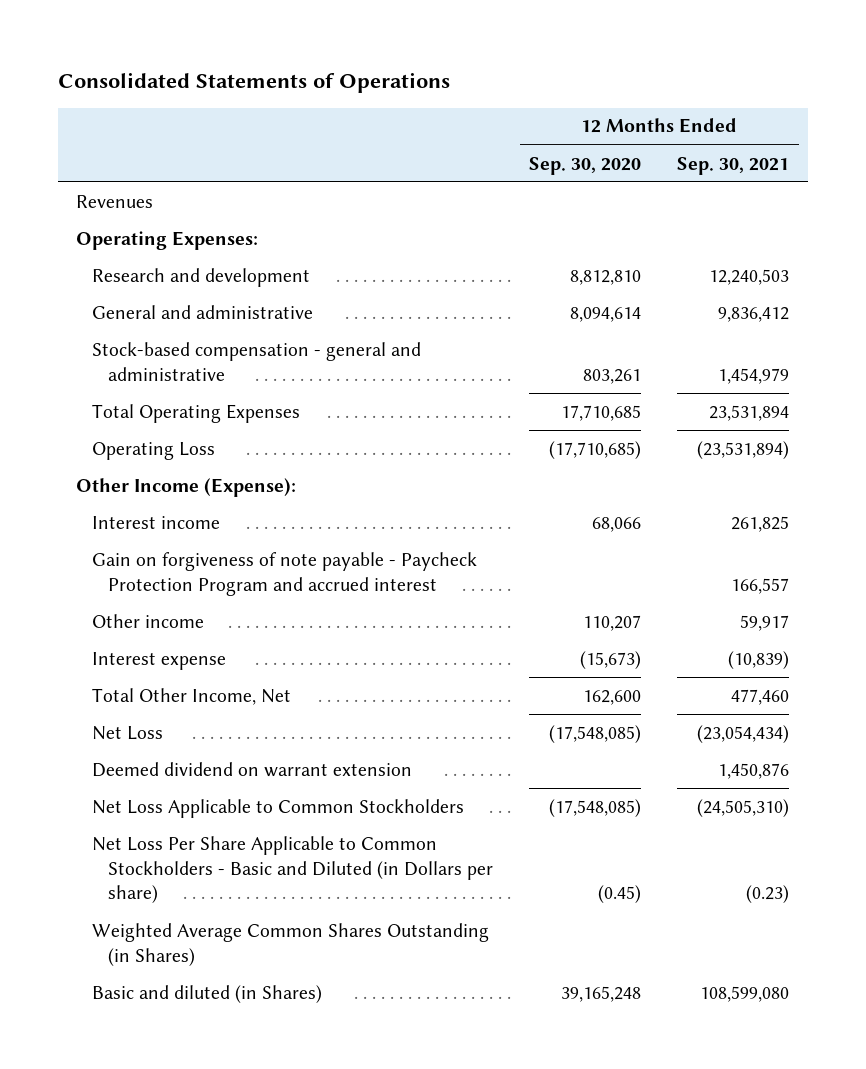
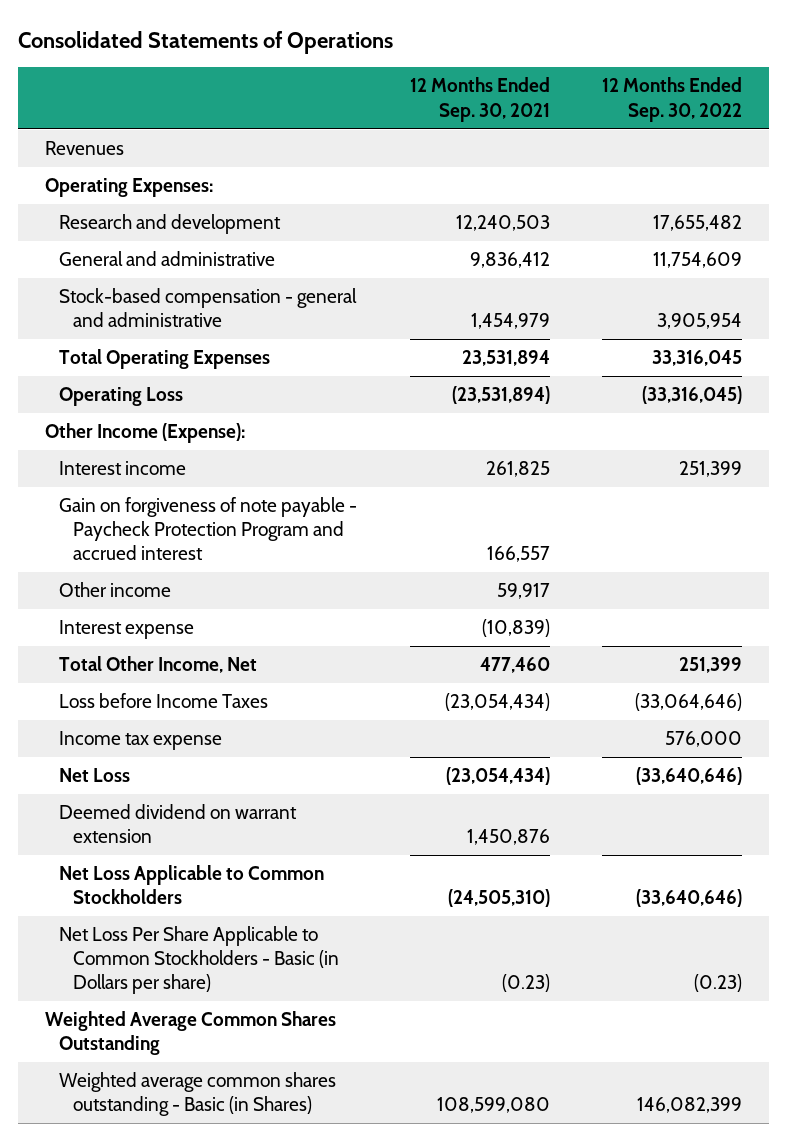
- | 12 Months Ended Sep. 30, 2020 | 12 Months Ended Sep. 30, 2021
+ | 12 Months Ended Sep. 30, 2021 | 12 Months Ended Sep. 30, 2022
+ Loss before Income Taxes | (23,054,434) | (33,064,646)
+ Income tax expense | | 576,000
- Net Loss Per Share Applicable to Common Stockholders - Basic and Diluted (in Dollars per share) | (0.45) | (0.23)
- Weighted Average Common Shares Outstanding (in Shares)
- Basic and diluted (in Shares) | 39,165,248 | 108,599,080
+ Net Loss Per Share Applicable to Common Stockholders - Basic (in Dollars per share) | (0.23) | (0.23)
+ Weighted Average Common Shares Outstanding
+ Weighted average common shares outstanding - Basic (in Shares) | 108,599,080 | 146,082,399

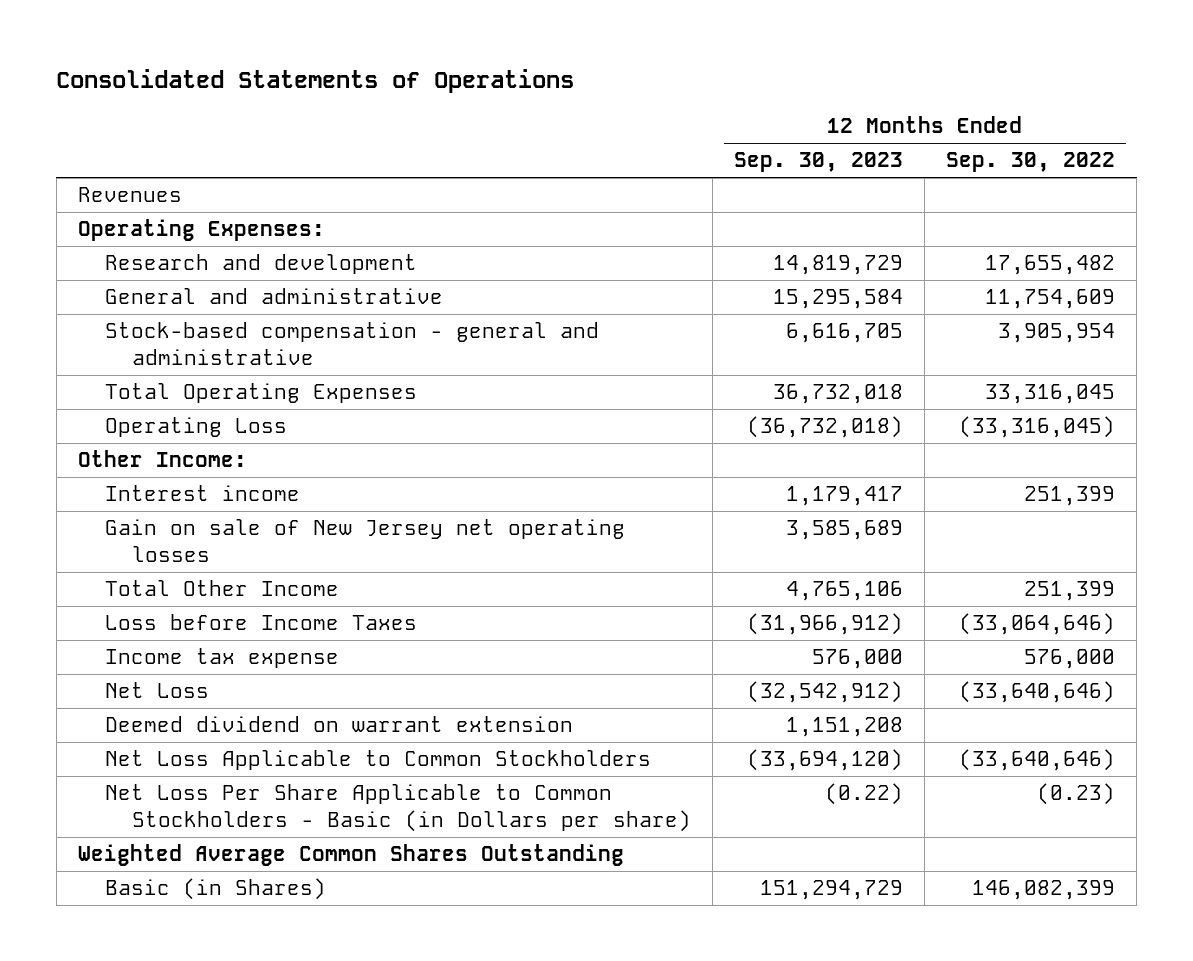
- | 12 Months Ended Sep. 30, 2021 | 12 Months Ended Sep. 30, 2022
+ | 12 Months Ended Sep. 30, 2023 | 12 Months Ended Sep. 30, 2022
- Other Income (Expense):
+ Other Income:
- Gain on forgiveness of note payable - Paycheck Protection Program and accrued interest | 166,557 |
- Other income | 59,917 |
- Interest expense | (10,839) |
- Total Other Income, Net | 477,460 | 251,399
+ Gain on sale of New Jersey net operating losses | 3,585,689 |
+ Total Other Income | 4,765,106 | 251,399
- Weighted average common shares outstanding - Basic (in Shares) | 108,599,080 | 146,082,399
+ Basic (in Shares) | 151,294,729 | 146,082,399

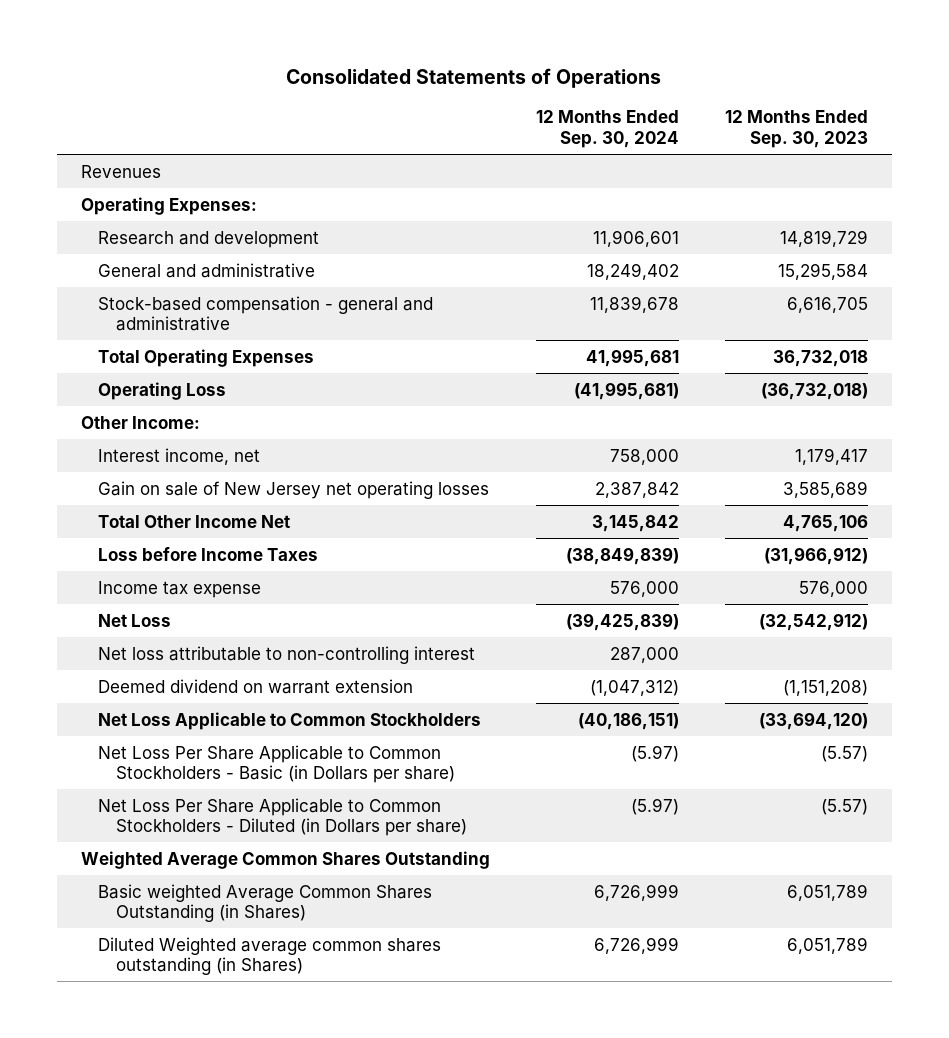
- | 12 Months Ended Sep. 30, 2023 | 12 Months Ended Sep. 30, 2022
+ | 12 Months Ended Sep. 30, 2024 | 12 Months Ended Sep. 30, 2023
- Interest income | 1,179,417 | 251,399
+ Interest income, net | 758,000 | 1,179,417
- Total Other Income | 4,765,106 | 251,399
+ Total Other Income Net | 3,145,842 | 4,765,106
- Deemed dividend on warrant extension | 1,151,208 |
+ Net loss attributable to non-controlling interest | 287,000 |
+ Deemed dividend on warrant extension | (1,047,312) | (1,151,208)
- Net Loss Per Share Applicable to Common Stockholders - Basic (in Dollars per share) | (0.22) | (0.23)
+ Net Loss Per Share Applicable to Common Stockholders - Basic (in Dollars per share) | (5.97) | (5.57)
+ Net Loss Per Share Applicable to Common Stockholders - Diluted (in Dollars per share) | (5.97) | (5.57)
- Basic (in Shares) | 151,294,729 | 146,082,399
+ Basic weighted Average Common Shares Outstanding (in Shares) | 6,726,999 | 6,051,789
+ Diluted Weighted average common shares outstanding (in Shares) | 6,726,999 | 6,051,789

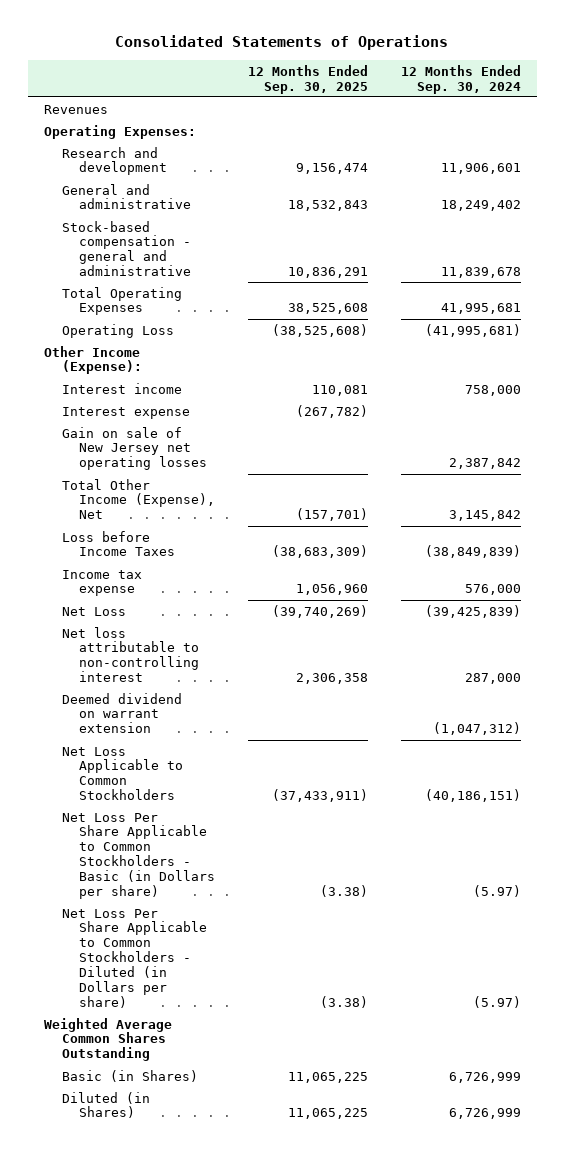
- | 12 Months Ended Sep. 30, 2024 | 12 Months Ended Sep. 30, 2023
+ | 12 Months Ended Sep. 30, 2025 | 12 Months Ended Sep. 30, 2024
- Other Income:
- Interest income, net | 758,000 | 1,179,417
+ Other Income (Expense):
+ Interest income | 110,081 | 758,000
+ Interest expense | (267,782) |
- Total Other Income Net | 3,145,842 | 4,765,106
+ Total Other Income (Expense), Net | (157,701) | 3,145,842
- Basic weighted Average Common Shares Outstanding (in Shares) | 6,726,999 | 6,051,789
- Diluted Weighted average common shares outstanding (in Shares) | 6,726,999 | 6,051,789
+ Basic (in Shares) | 11,065,225 | 6,726,999
+ Diluted (in Shares) | 11,065,225 | 6,726,999

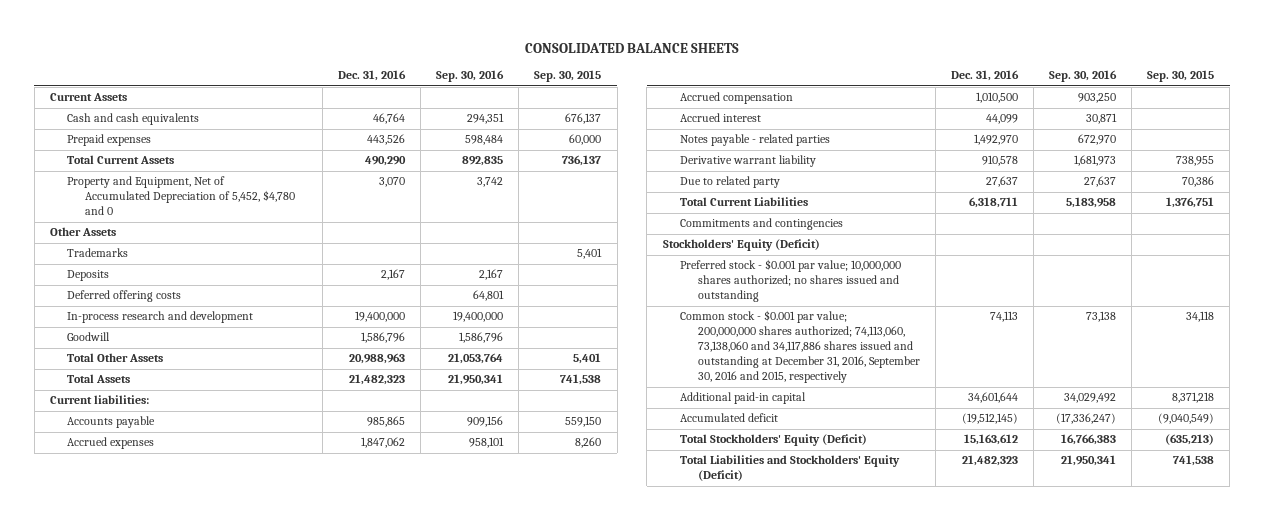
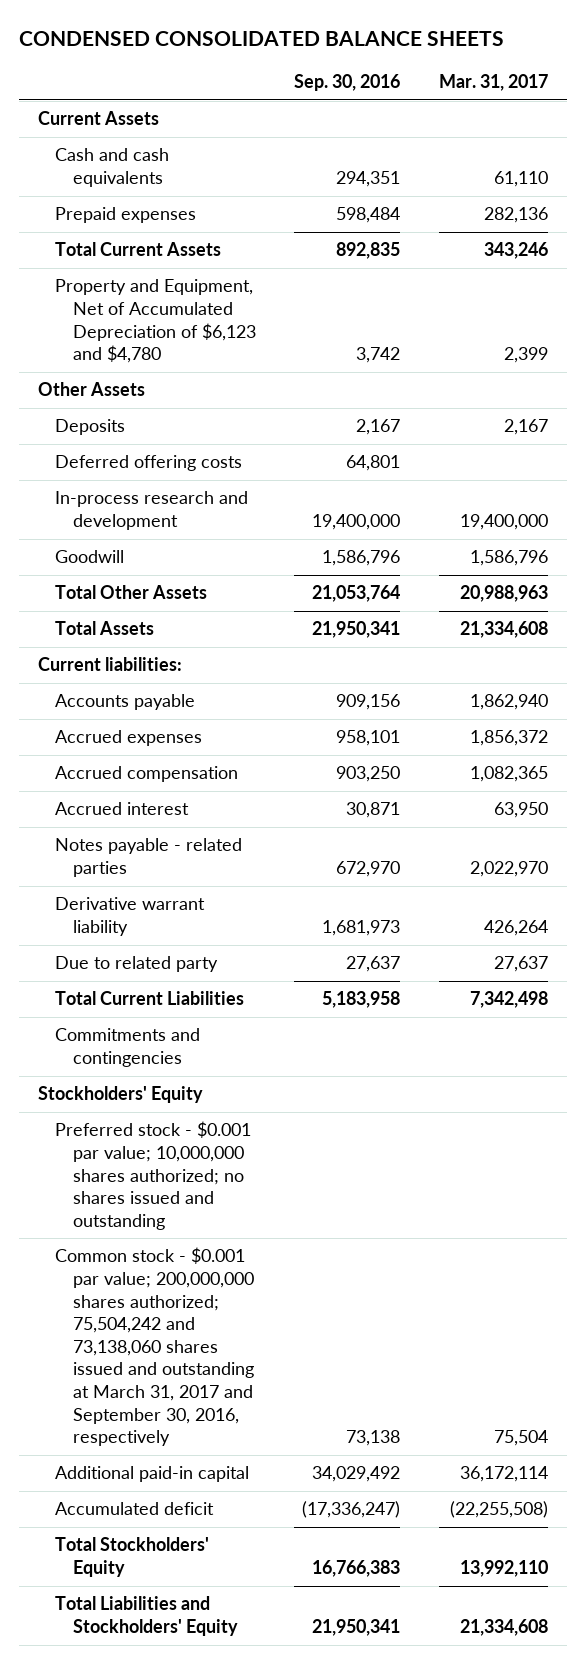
- CONSOLIDATED BALANCE SHEETS
+ CONDENSED CONSOLIDATED BALANCE SHEETS
- | Dec. 31, 2016 | Sep. 30, 2016 | Sep. 30, 2015
+ | Sep. 30, 2016 | Mar. 31, 2017
- Property and Equipment, Net of Accumulated Depreciation of 5,452, $4,780 and 0 | 3,070 | 3,742 |
+ Property and Equipment, Net of Accumulated Depreciation of $6,123 and $4,780 | 3,742 | 2,399
- Trademarks | | | 5,401
- Stockholders' Equity (Deficit)
+ Stockholders' Equity
- Common stock - $0.001 par value; 200,000,000 shares authorized; 74,113,060, 73,138,060 and 34,117,886 shares issued and outstanding at December 31, 2016, September 30, 2016 and 2015, respectively | 74,113 | 73,138 | 34,118
+ Common stock - $0.001 par value; 200,000,000 shares authorized; 75,504,242 and 73,138,060 shares issued and outstanding at March 31, 2017 and September 30, 2016, respectively | 73,138 | 75,504
- Total Stockholders' Equity (Deficit) | 15,163,612 | 16,766,383 | (635,213)
- Total Liabilities and Stockholders' Equity (Deficit) | 21,482,323 | 21,950,341 | 741,538
+ Total Stockholders' Equity | 16,766,383 | 13,992,110
+ Total Liabilities and Stockholders' Equity | 21,950,341 | 21,334,608

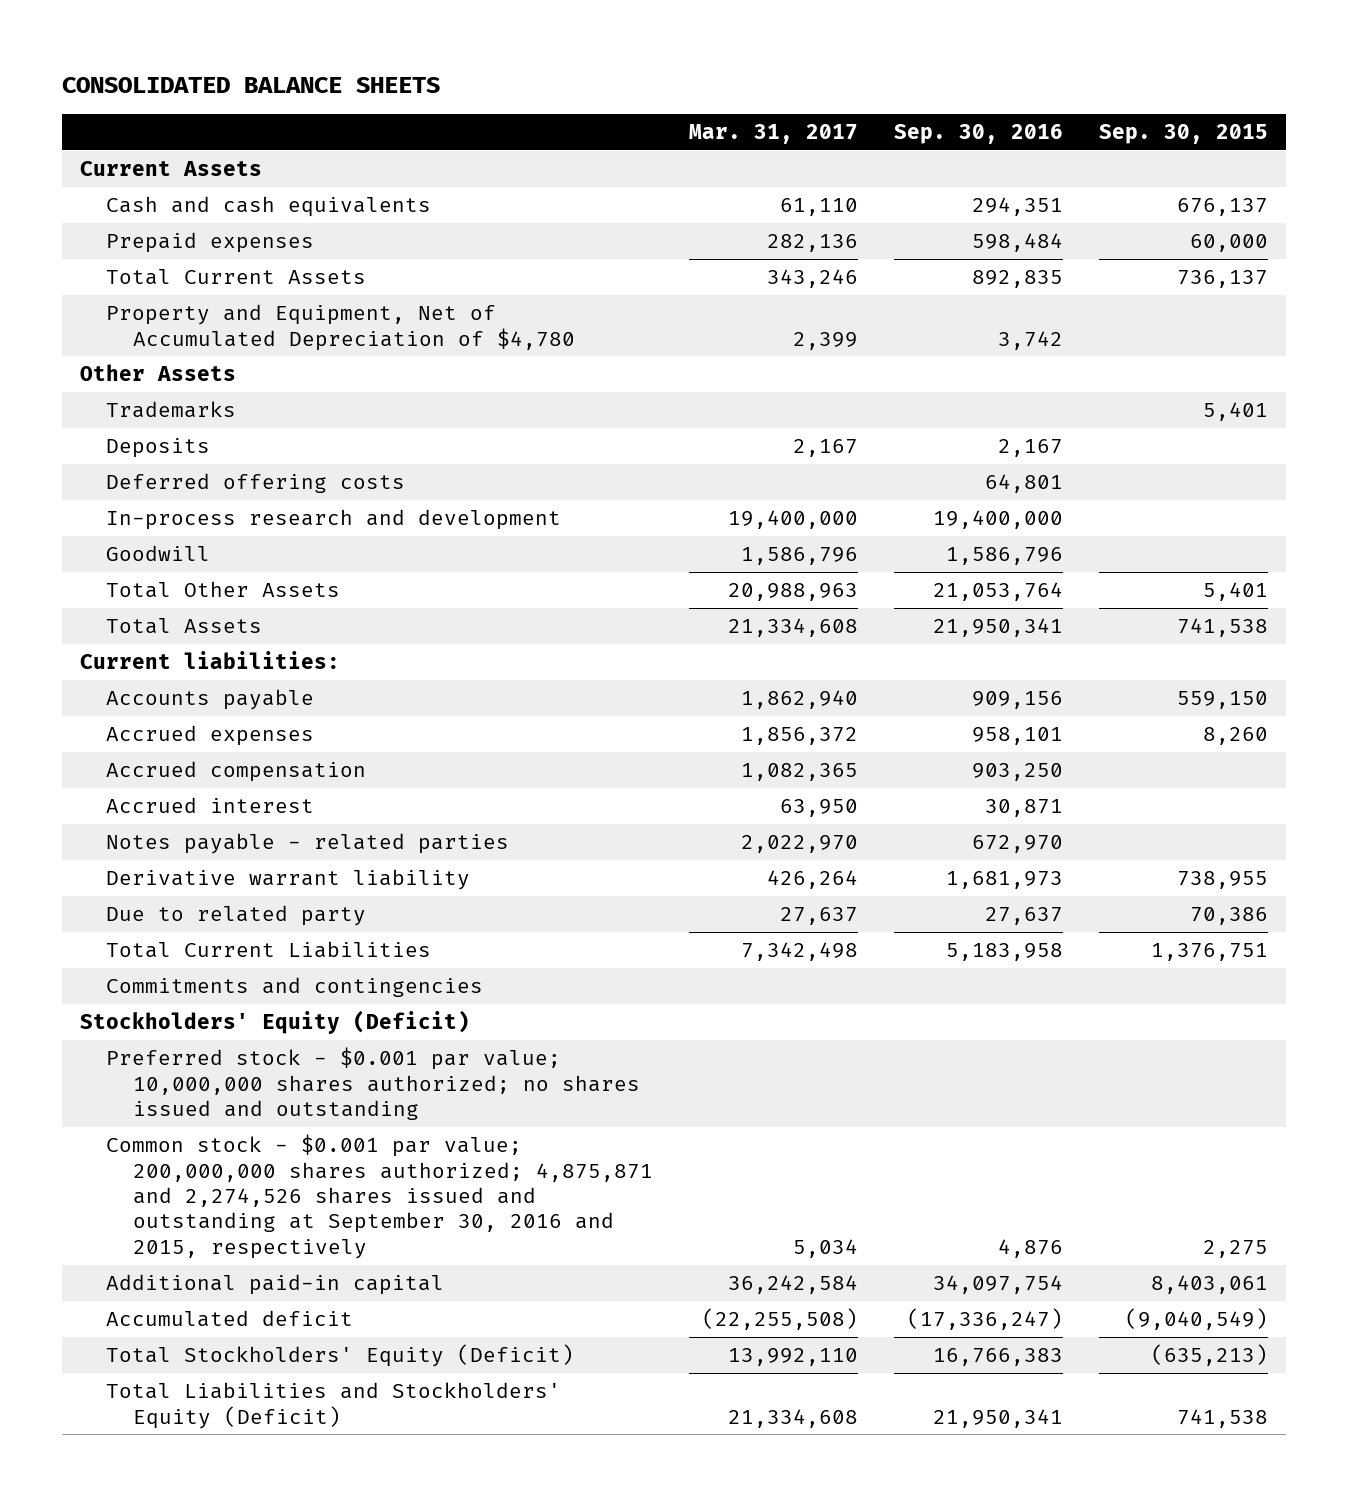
- CONDENSED CONSOLIDATED BALANCE SHEETS
+ CONSOLIDATED BALANCE SHEETS
- | Sep. 30, 2016 | Mar. 31, 2017
+ | Mar. 31, 2017 | Sep. 30, 2016 | Sep. 30, 2015
- Property and Equipment, Net of Accumulated Depreciation of $6,123 and $4,780 | 3,742 | 2,399
+ Property and Equipment, Net of Accumulated Depreciation of $4,780 | 2,399 | 3,742 |
+ Trademarks | | | 5,401
- Stockholders' Equity
+ Stockholders' Equity (Deficit)
- Common stock - $0.001 par value; 200,000,000 shares authorized; 75,504,242 and 73,138,060 shares issued and outstanding at March 31, 2017 and September 30, 2016, respectively | 73,138 | 75,504
- Additional paid-in capital | 34,029,492 | 36,172,114
+ Common stock - $0.001 par value; 200,000,000 shares authorized; 4,875,871 and 2,274,526 shares issued and outstanding at September 30, 2016 and 2015, respectively | 5,034 | 4,876 | 2,275
+ Additional paid-in capital | 36,242,584 | 34,097,754 | 8,403,061
- Total Stockholders' Equity | 16,766,383 | 13,992,110
- Total Liabilities and Stockholders' Equity | 21,950,341 | 21,334,608
+ Total Stockholders' Equity (Deficit) | 13,992,110 | 16,766,383 | (635,213)
+ Total Liabilities and Stockholders' Equity (Deficit) | 21,334,608 | 21,950,341 | 741,538

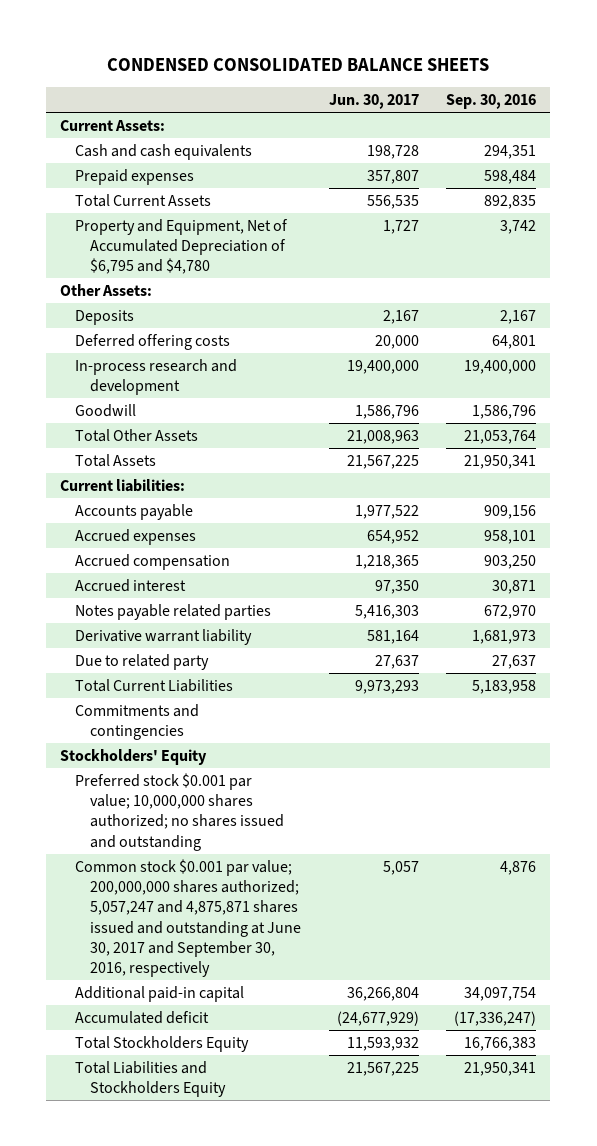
- CONSOLIDATED BALANCE SHEETS
+ CONDENSED CONSOLIDATED BALANCE SHEETS
- | Mar. 31, 2017 | Sep. 30, 2016 | Sep. 30, 2015
+ | Jun. 30, 2017 | Sep. 30, 2016
- Current Assets
+ Current Assets:
- Property and Equipment, Net of Accumulated Depreciation of $4,780 | 2,399 | 3,742 |
- Other Assets
- Trademarks | | | 5,401
+ Property and Equipment, Net of Accumulated Depreciation of $6,795 and $4,780 | 1,727 | 3,742
+ Other Assets:
- Notes payable - related parties | 2,022,970 | 672,970 |
+ Notes payable related parties | 5,416,303 | 672,970
- Stockholders' Equity (Deficit)
- Preferred stock - $0.001 par value; 10,000,000 shares authorized; no shares issued and outstanding
- Common stock - $0.001 par value; 200,000,000 shares authorized; 4,875,871 and 2,274,526 shares issued and outstanding at September 30, 2016 and 2015, respectively | 5,034 | 4,876 | 2,275
+ Stockholders' Equity
+ Preferred stock $0.001 par value; 10,000,000 shares authorized; no shares issued and outstanding
+ Common stock $0.001 par value; 200,000,000 shares authorized; 5,057,247 and 4,875,871 shares issued and outstanding at June 30, 2017 and September 30, 2016, respectively | 5,057 | 4,876
- Total Stockholders' Equity (Deficit) | 13,992,110 | 16,766,383 | (635,213)
- Total Liabilities and Stockholders' Equity (Deficit) | 21,334,608 | 21,950,341 | 741,538
+ Total Stockholders Equity | 11,593,932 | 16,766,383
+ Total Liabilities and Stockholders Equity | 21,567,225 | 21,950,341

